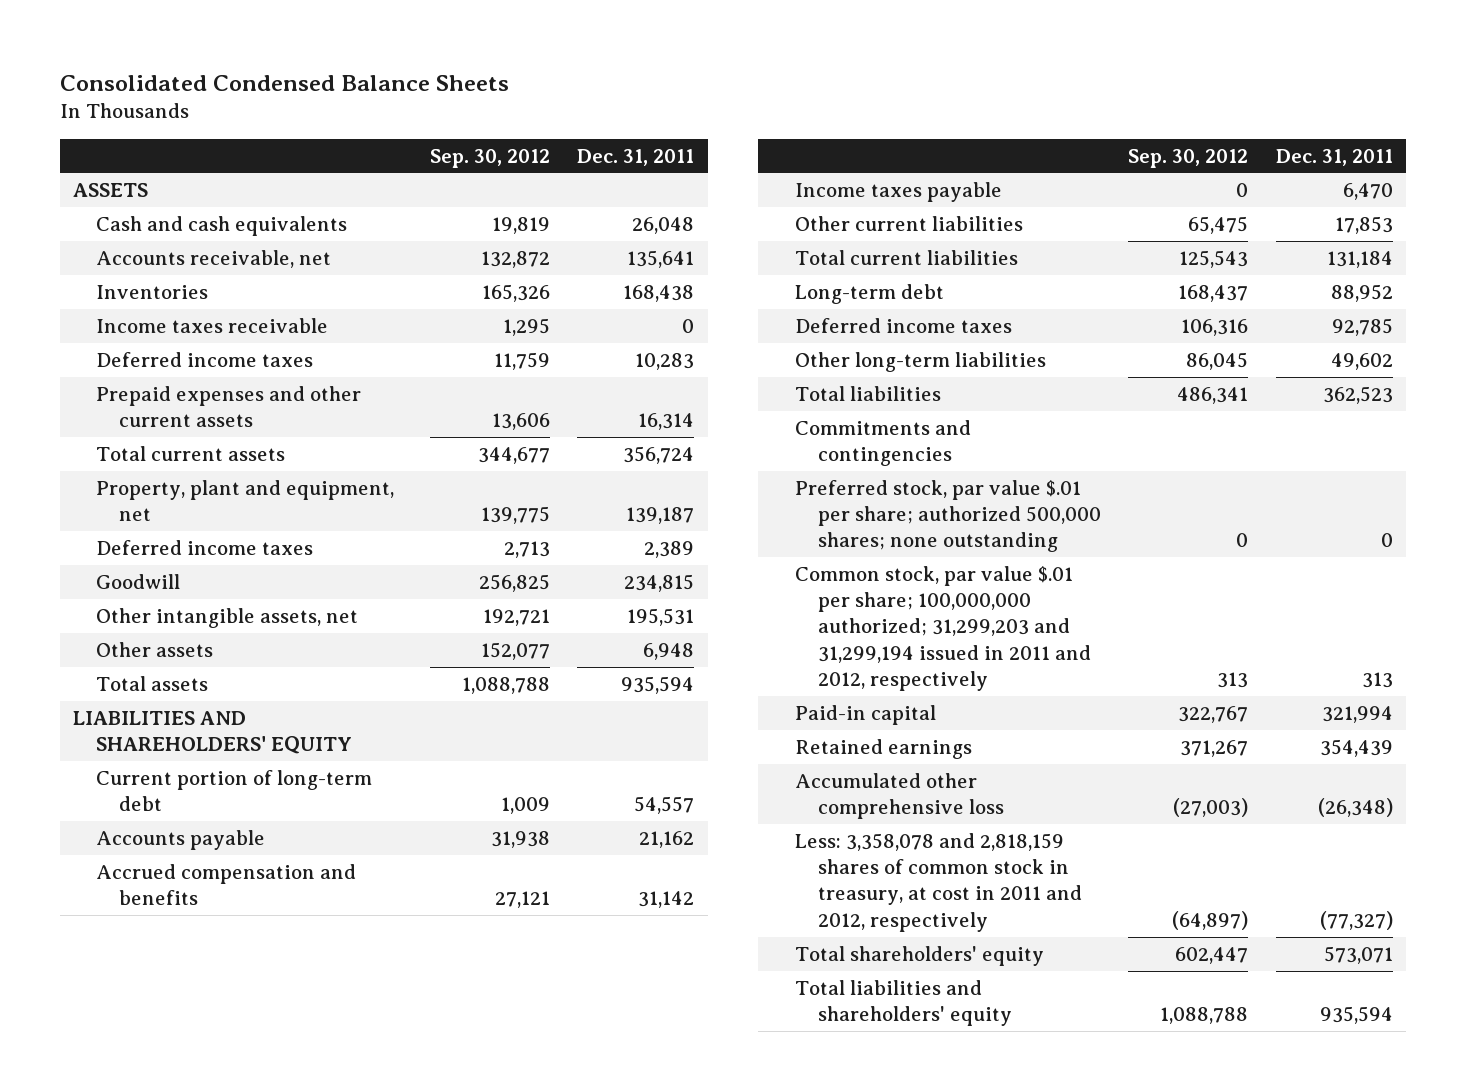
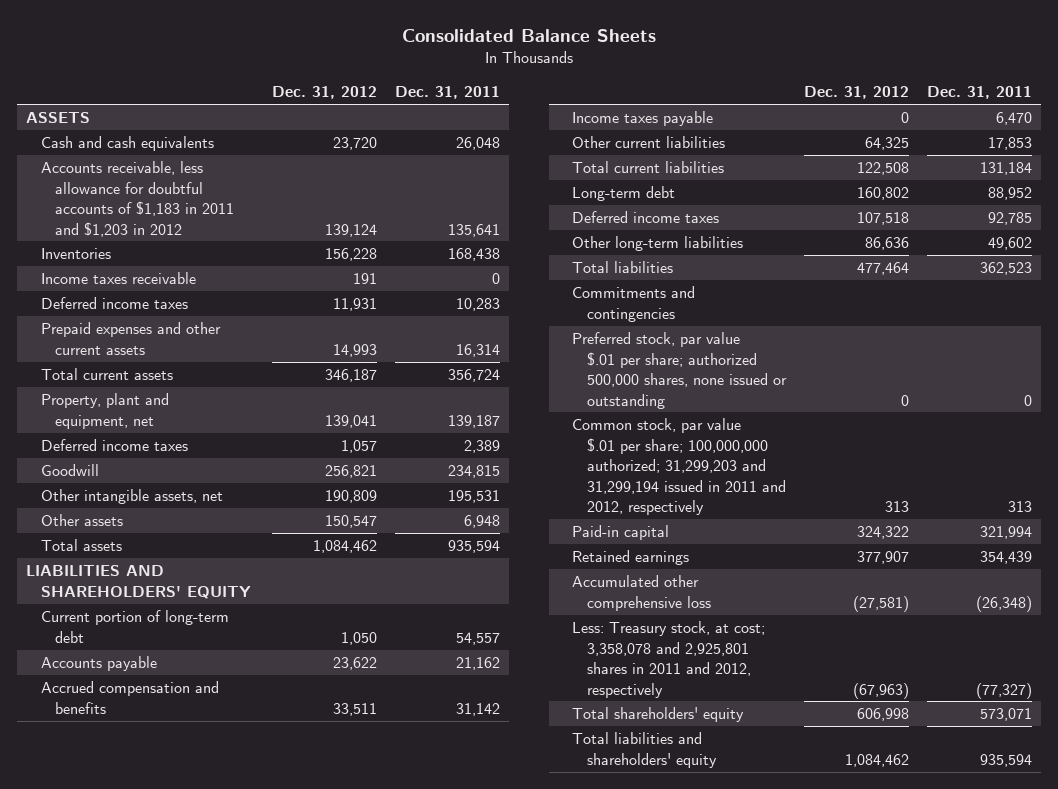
- Consolidated Condensed Balance Sheets
+ Consolidated Balance Sheets
- | Sep. 30, 2012 | Dec. 31, 2011
+ | Dec. 31, 2012 | Dec. 31, 2011
- Accounts receivable, net | 132,872 | 135,641
+ Accounts receivable, less allowance for doubtful accounts of $1,183 in 2011 and $1,203 in 2012 | 139,124 | 135,641
- Preferred stock, par value $.01 per share; authorized 500,000 shares; none outstanding | 0 | 0
+ Preferred stock, par value $.01 per share; authorized 500,000 shares, none issued or outstanding | 0 | 0
- Less: 3,358,078 and 2,818,159 shares of common stock in treasury, at cost in 2011 and 2012, respectively | (64,897) | (77,327)
+ Less: Treasury stock, at cost; 3,358,078 and 2,925,801 shares in 2011 and 2012, respectively | (67,963) | (77,327)

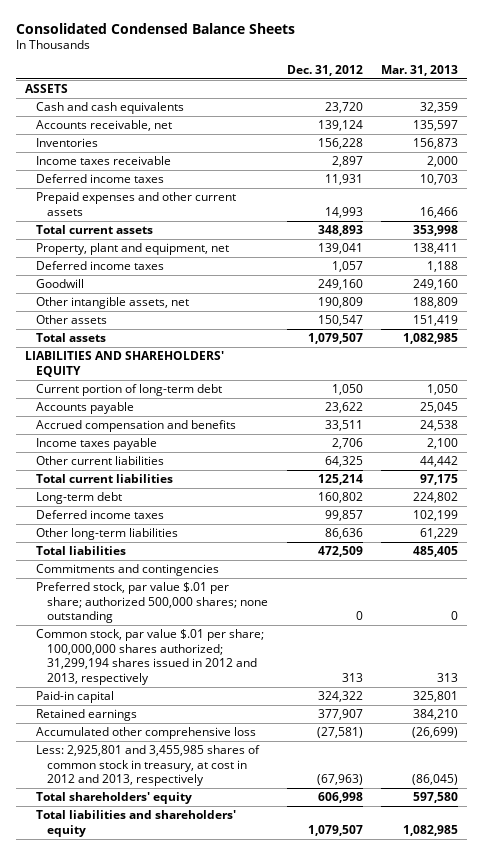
- Consolidated Balance Sheets
+ Consolidated Condensed Balance Sheets
- | Dec. 31, 2012 | Dec. 31, 2011
+ | Dec. 31, 2012 | Mar. 31, 2013
- Accounts receivable, less allowance for doubtful accounts of $1,183 in 2011 and $1,203 in 2012 | 139,124 | 135,641
+ Accounts receivable, net | 139,124 | 135,597
- Income taxes receivable | 191 | 0
+ Income taxes receivable | 2,897 | 2,000
- Total current assets | 346,187 | 356,724
+ Total current assets | 348,893 | 353,998
- Goodwill | 256,821 | 234,815
+ Goodwill | 249,160 | 249,160
- Total assets | 1,084,462 | 935,594
+ Total assets | 1,079,507 | 1,082,985
- Income taxes payable | 0 | 6,470
+ Income taxes payable | 2,706 | 2,100
- Total current liabilities | 122,508 | 131,184
+ Total current liabilities | 125,214 | 97,175
- Deferred income taxes | 107,518 | 92,785
+ Deferred income taxes | 99,857 | 102,199
- Total liabilities | 477,464 | 362,523
+ Total liabilities | 472,509 | 485,405
- Preferred stock, par value $.01 per share; authorized 500,000 shares, none issued or outstanding | 0 | 0
- Common stock, par value $.01 per share; 100,000,000 authorized; 31,299,203 and 31,299,194 issued in 2011 and 2012, respectively | 313 | 313
+ Preferred stock, par value $.01 per share; authorized 500,000 shares; none outstanding | 0 | 0
+ Common stock, par value $.01 per share; 100,000,000 shares authorized; 31,299,194 shares issued in 2012 and 2013, respectively | 313 | 313
- Less: Treasury stock, at cost; 3,358,078 and 2,925,801 shares in 2011 and 2012, respectively | (67,963) | (77,327)
+ Less: 2,925,801 and 3,455,985 shares of common stock in treasury, at cost in 2012 and 2013, respectively | (67,963) | (86,045)
- Total liabilities and shareholders' equity | 1,084,462 | 935,594
+ Total liabilities and shareholders' equity | 1,079,507 | 1,082,985

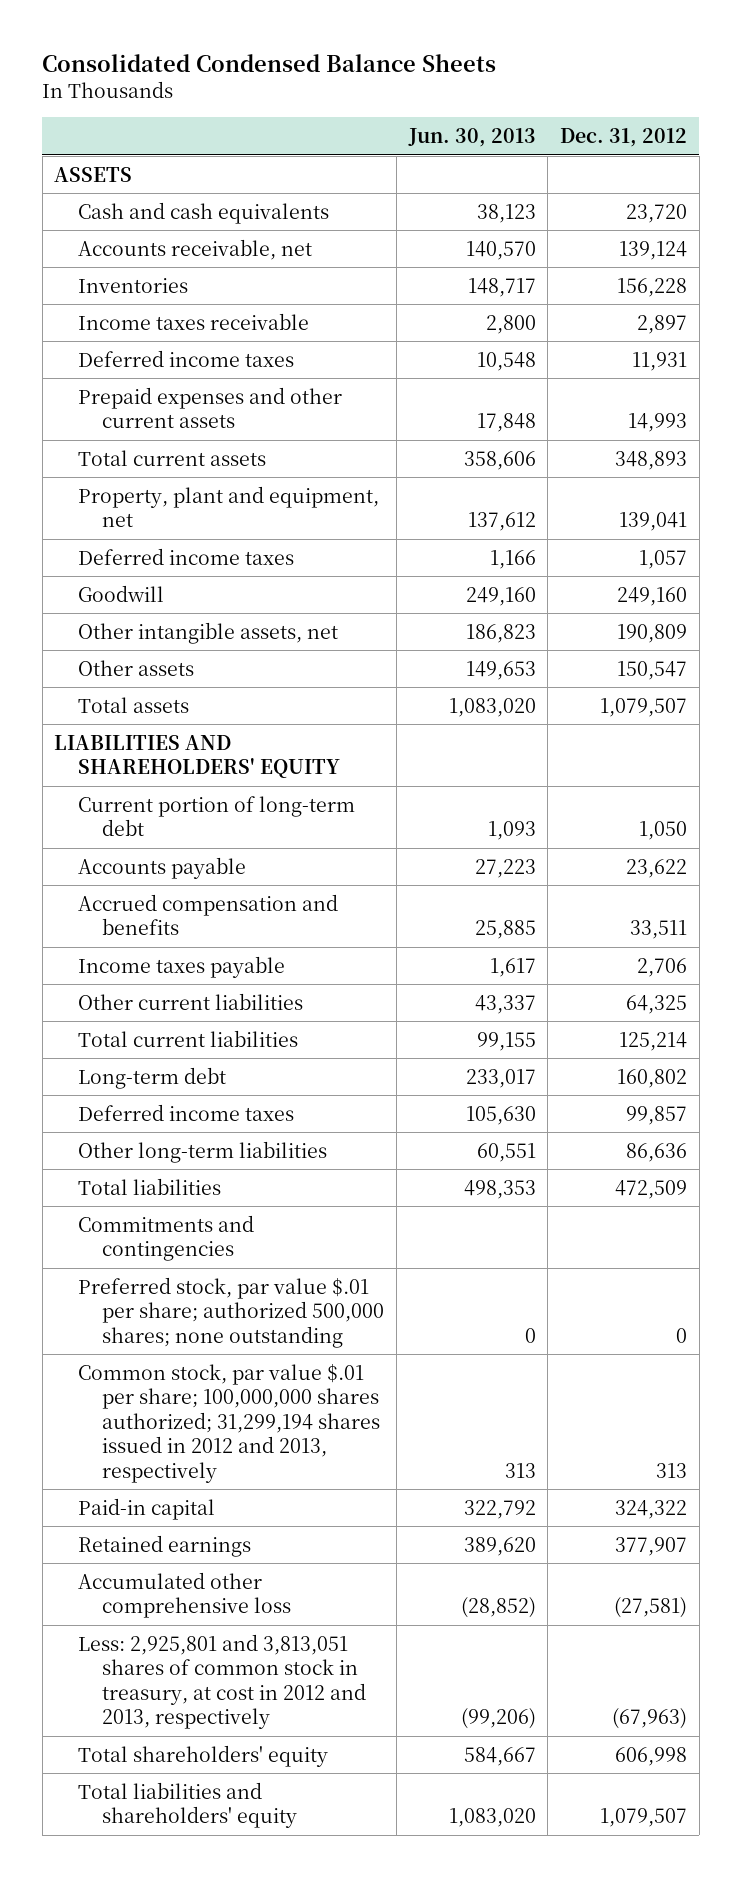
- | Dec. 31, 2012 | Mar. 31, 2013
+ | Jun. 30, 2013 | Dec. 31, 2012
- Less: 2,925,801 and 3,455,985 shares of common stock in treasury, at cost in 2012 and 2013, respectively | (67,963) | (86,045)
+ Less: 2,925,801 and 3,813,051 shares of common stock in treasury, at cost in 2012 and 2013, respectively | (99,206) | (67,963)

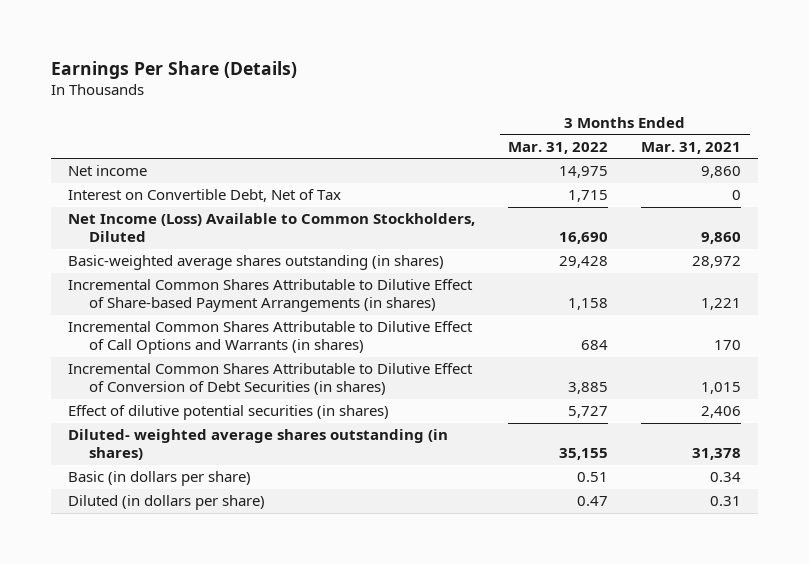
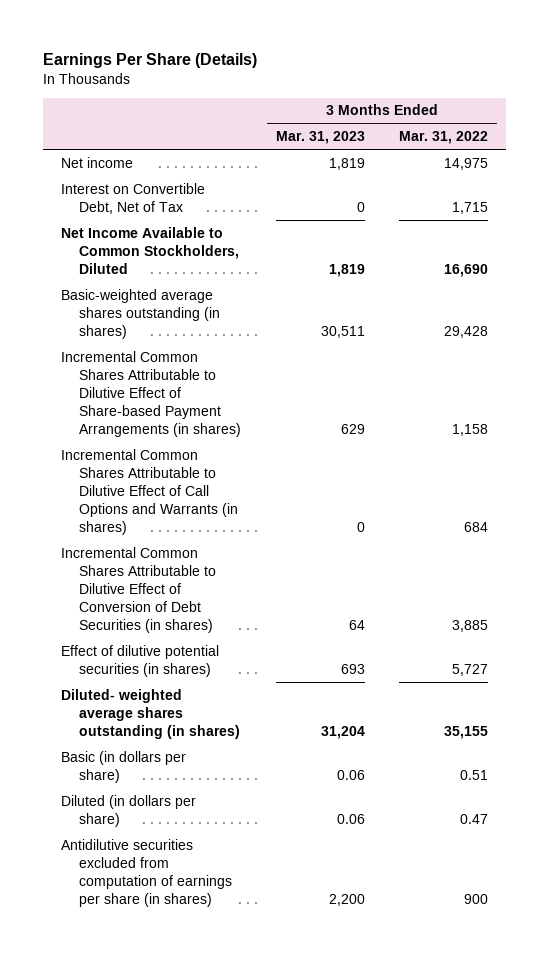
- | 3 Months Ended Mar. 31, 2022 | 3 Months Ended Mar. 31, 2021
+ | 3 Months Ended Mar. 31, 2023 | 3 Months Ended Mar. 31, 2022
- Net Income (Loss) Available to Common Stockholders, Diluted | 16,690 | 9,860
+ Net Income Available to Common Stockholders, Diluted | 1,819 | 16,690
+ Antidilutive securities excluded from computation of earnings per share (in shares) | 2,200 | 900

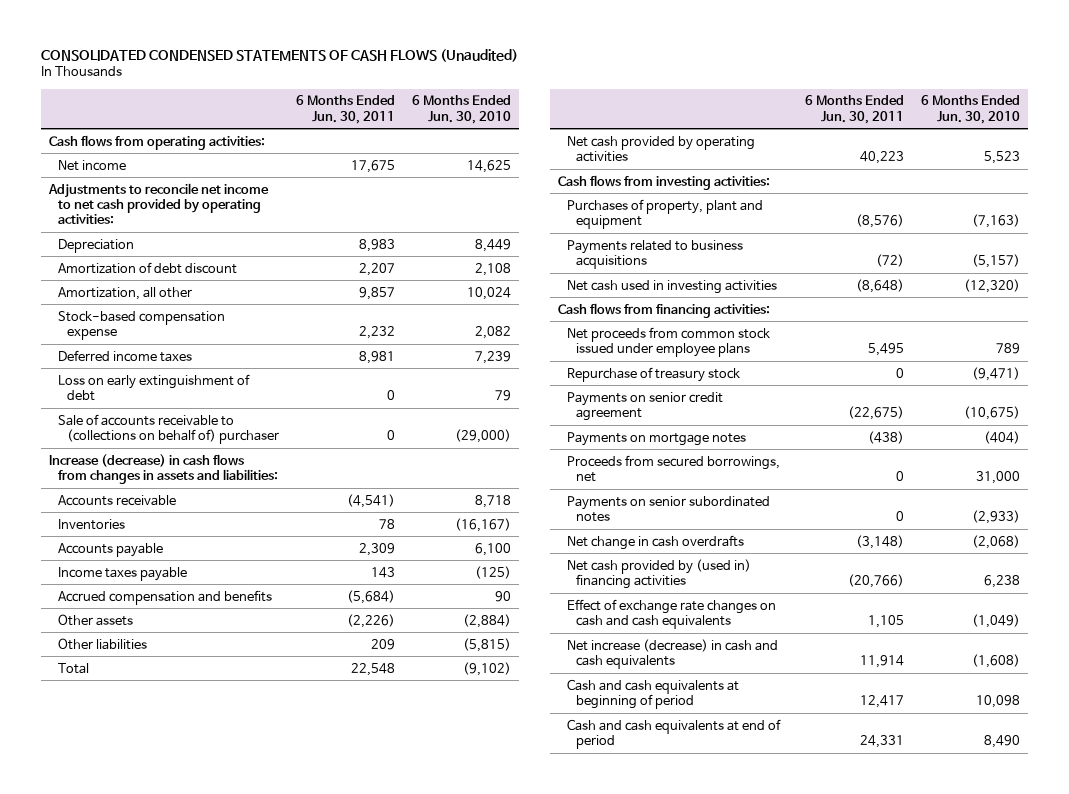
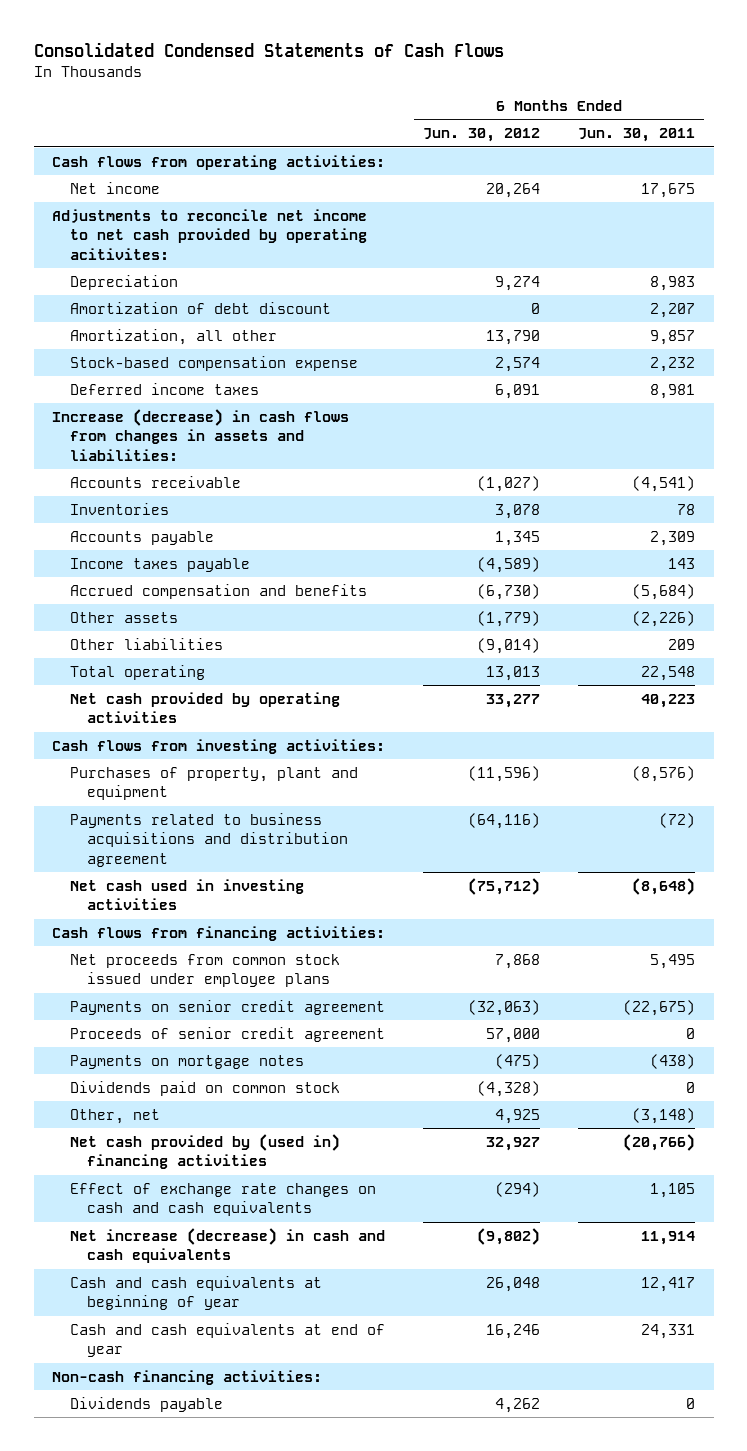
- CONSOLIDATED CONDENSED STATEMENTS OF CASH FLOWS (Unaudited)
+ Consolidated Condensed Statements of Cash Flows
- | 6 Months Ended Jun. 30, 2011 | 6 Months Ended Jun. 30, 2010
+ | 6 Months Ended Jun. 30, 2012 | 6 Months Ended Jun. 30, 2011
- Adjustments to reconcile net income to net cash provided by operating activities:
+ Adjustments to reconcile net income to net cash provided by operating acitivites:
- Loss on early extinguishment of debt | 0 | 79
- Sale of accounts receivable to (collections on behalf of) purchaser | 0 | (29,000)
- Total | 22,548 | (9,102)
+ Total operating | 13,013 | 22,548
- Payments related to business acquisitions | (72) | (5,157)
+ Payments related to business acquisitions and distribution agreement | (64,116) | (72)
- Repurchase of treasury stock | 0 | (9,471)
+ Proceeds of senior credit agreement | 57,000 | 0
- Proceeds from secured borrowings, net | 0 | 31,000
- Payments on senior subordinated notes | 0 | (2,933)
- Net change in cash overdrafts | (3,148) | (2,068)
+ Dividends paid on common stock | (4,328) | 0
+ Other, net | 4,925 | (3,148)
- Cash and cash equivalents at beginning of period | 12,417 | 10,098
- Cash and cash equivalents at end of period | 24,331 | 8,490
+ Cash and cash equivalents at beginning of year | 26,048 | 12,417
+ Cash and cash equivalents at end of year | 16,246 | 24,331
+ Non-cash financing activities:
+ Dividends payable | 4,262 | 0

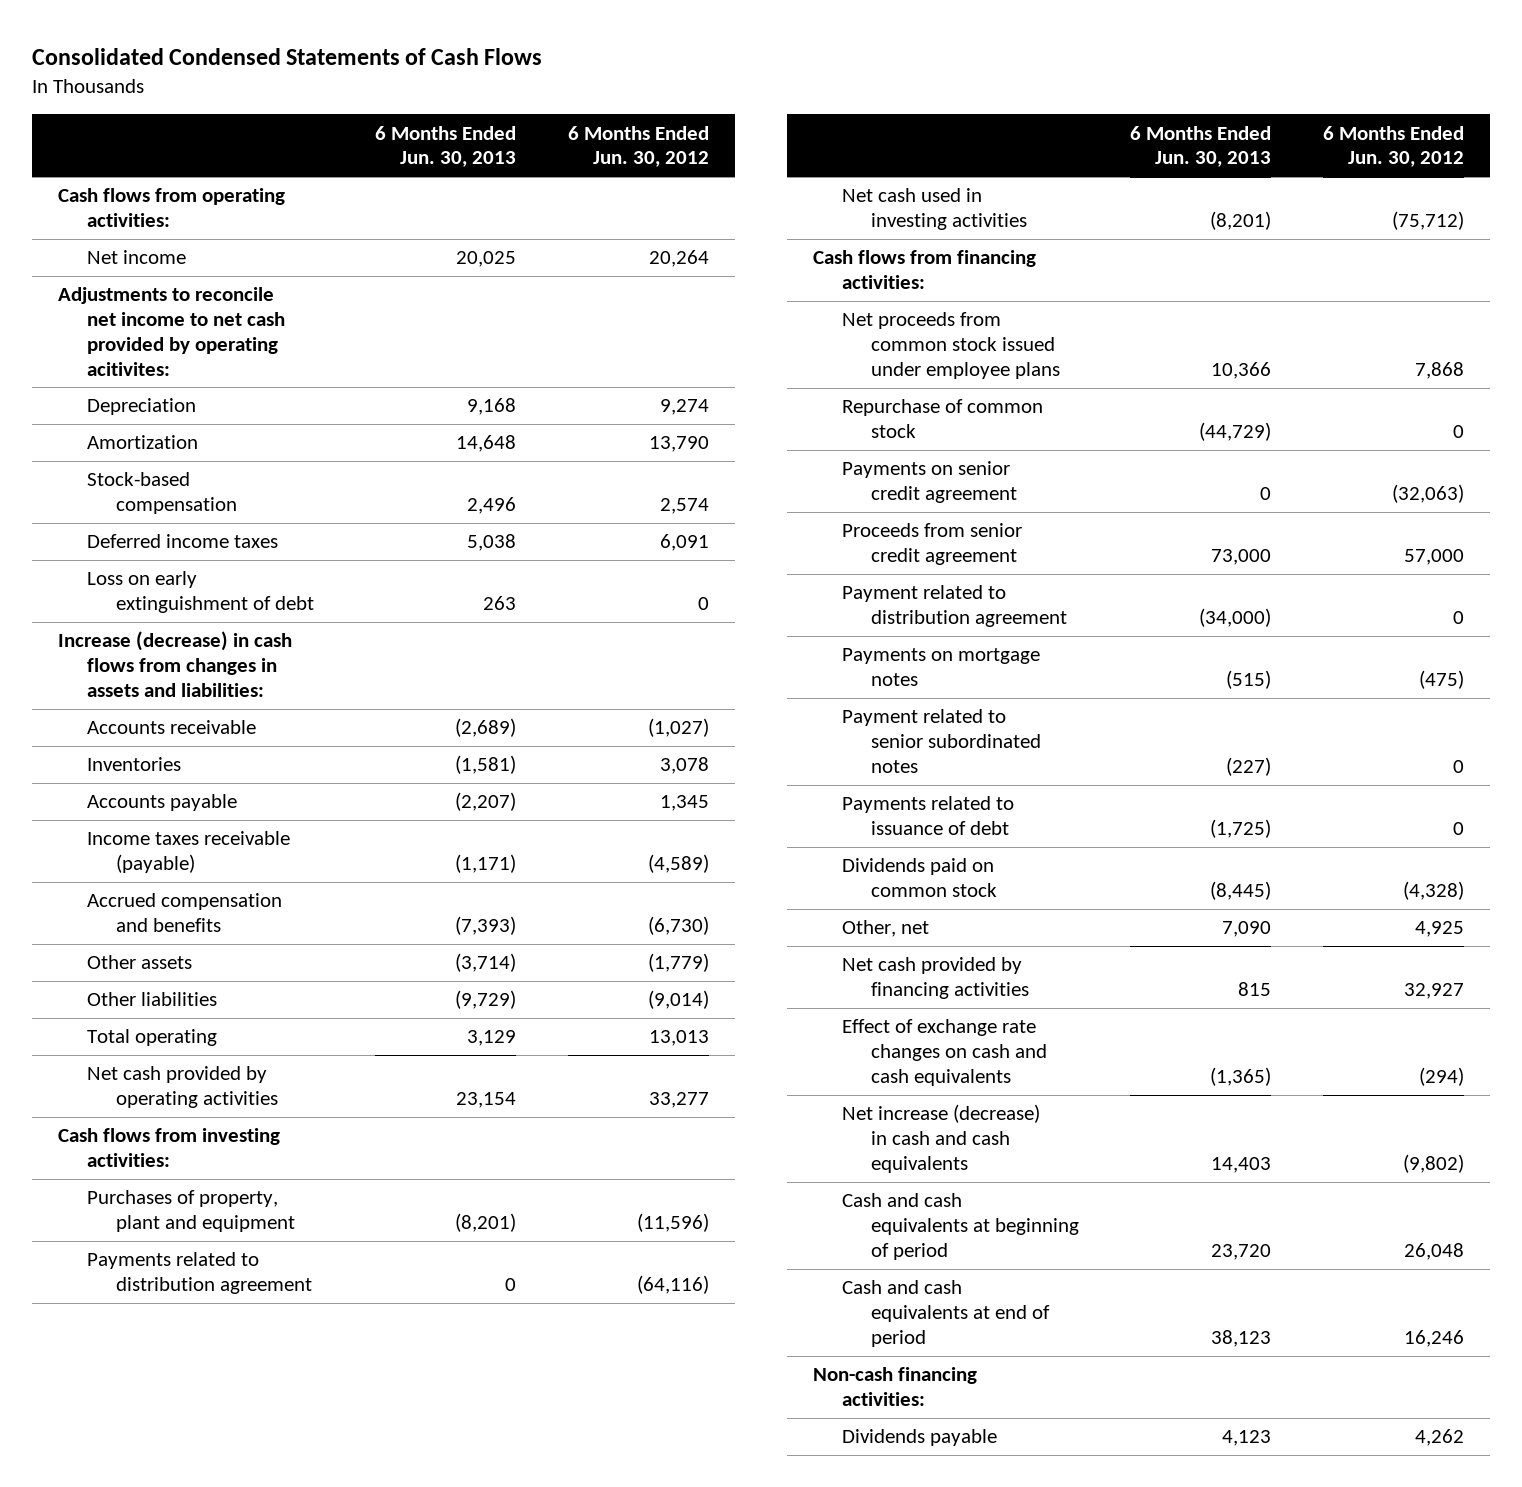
- | 6 Months Ended Jun. 30, 2012 | 6 Months Ended Jun. 30, 2011
+ | 6 Months Ended Jun. 30, 2013 | 6 Months Ended Jun. 30, 2012
- Amortization of debt discount | 0 | 2,207
- Amortization, all other | 13,790 | 9,857
- Stock-based compensation expense | 2,574 | 2,232
+ Amortization | 14,648 | 13,790
+ Stock-based compensation | 2,496 | 2,574
+ Loss on early extinguishment of debt | 263 | 0
- Income taxes payable | (4,589) | 143
+ Income taxes receivable (payable) | (1,171) | (4,589)
- Payments related to business acquisitions and distribution agreement | (64,116) | (72)
+ Payments related to distribution agreement | 0 | (64,116)
+ Repurchase of common stock | (44,729) | 0
- Proceeds of senior credit agreement | 57,000 | 0
+ Proceeds from senior credit agreement | 73,000 | 57,000
+ Payment related to distribution agreement | (34,000) | 0
+ Payment related to senior subordinated notes | (227) | 0
+ Payments related to issuance of debt | (1,725) | 0
- Net cash provided by (used in) financing activities | 32,927 | (20,766)
+ Net cash provided by financing activities | 815 | 32,927
- Cash and cash equivalents at beginning of year | 26,048 | 12,417
- Cash and cash equivalents at end of year | 16,246 | 24,331
+ Cash and cash equivalents at beginning of period | 23,720 | 26,048
+ Cash and cash equivalents at end of period | 38,123 | 16,246

